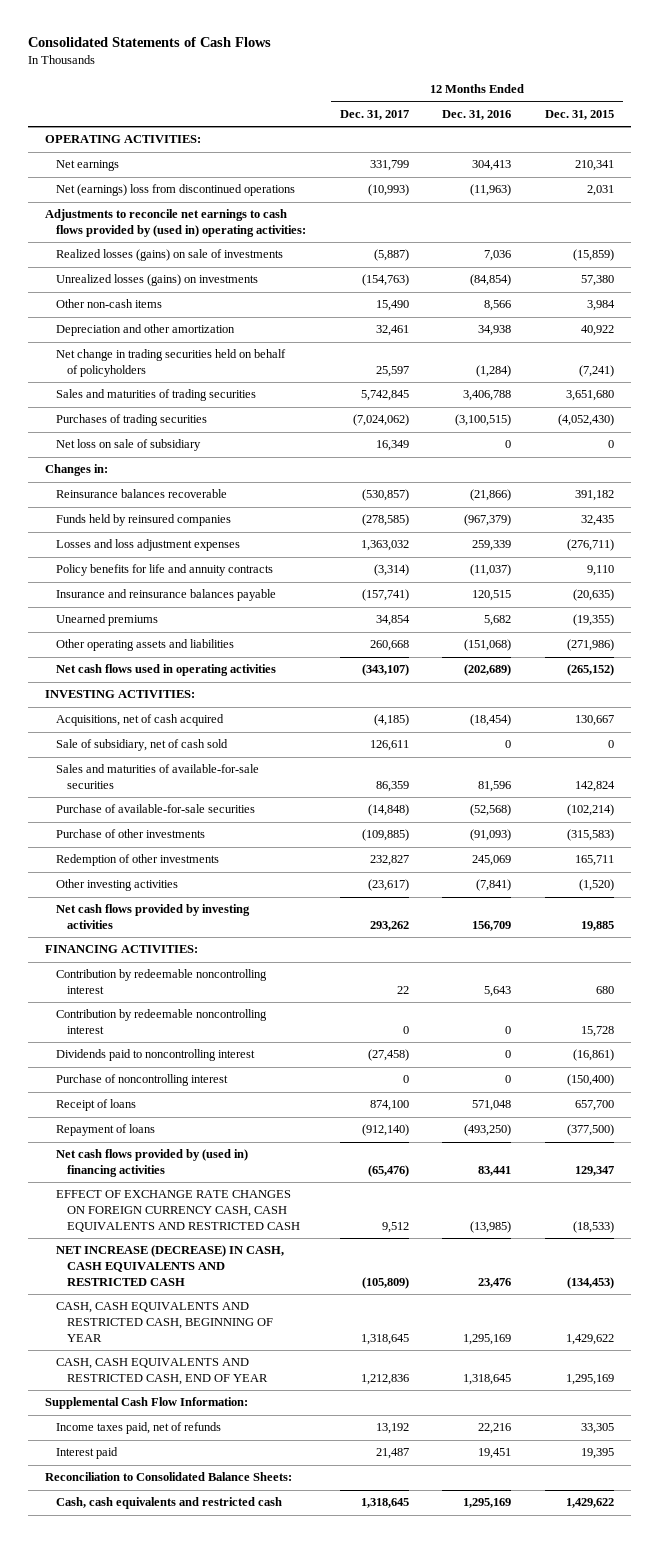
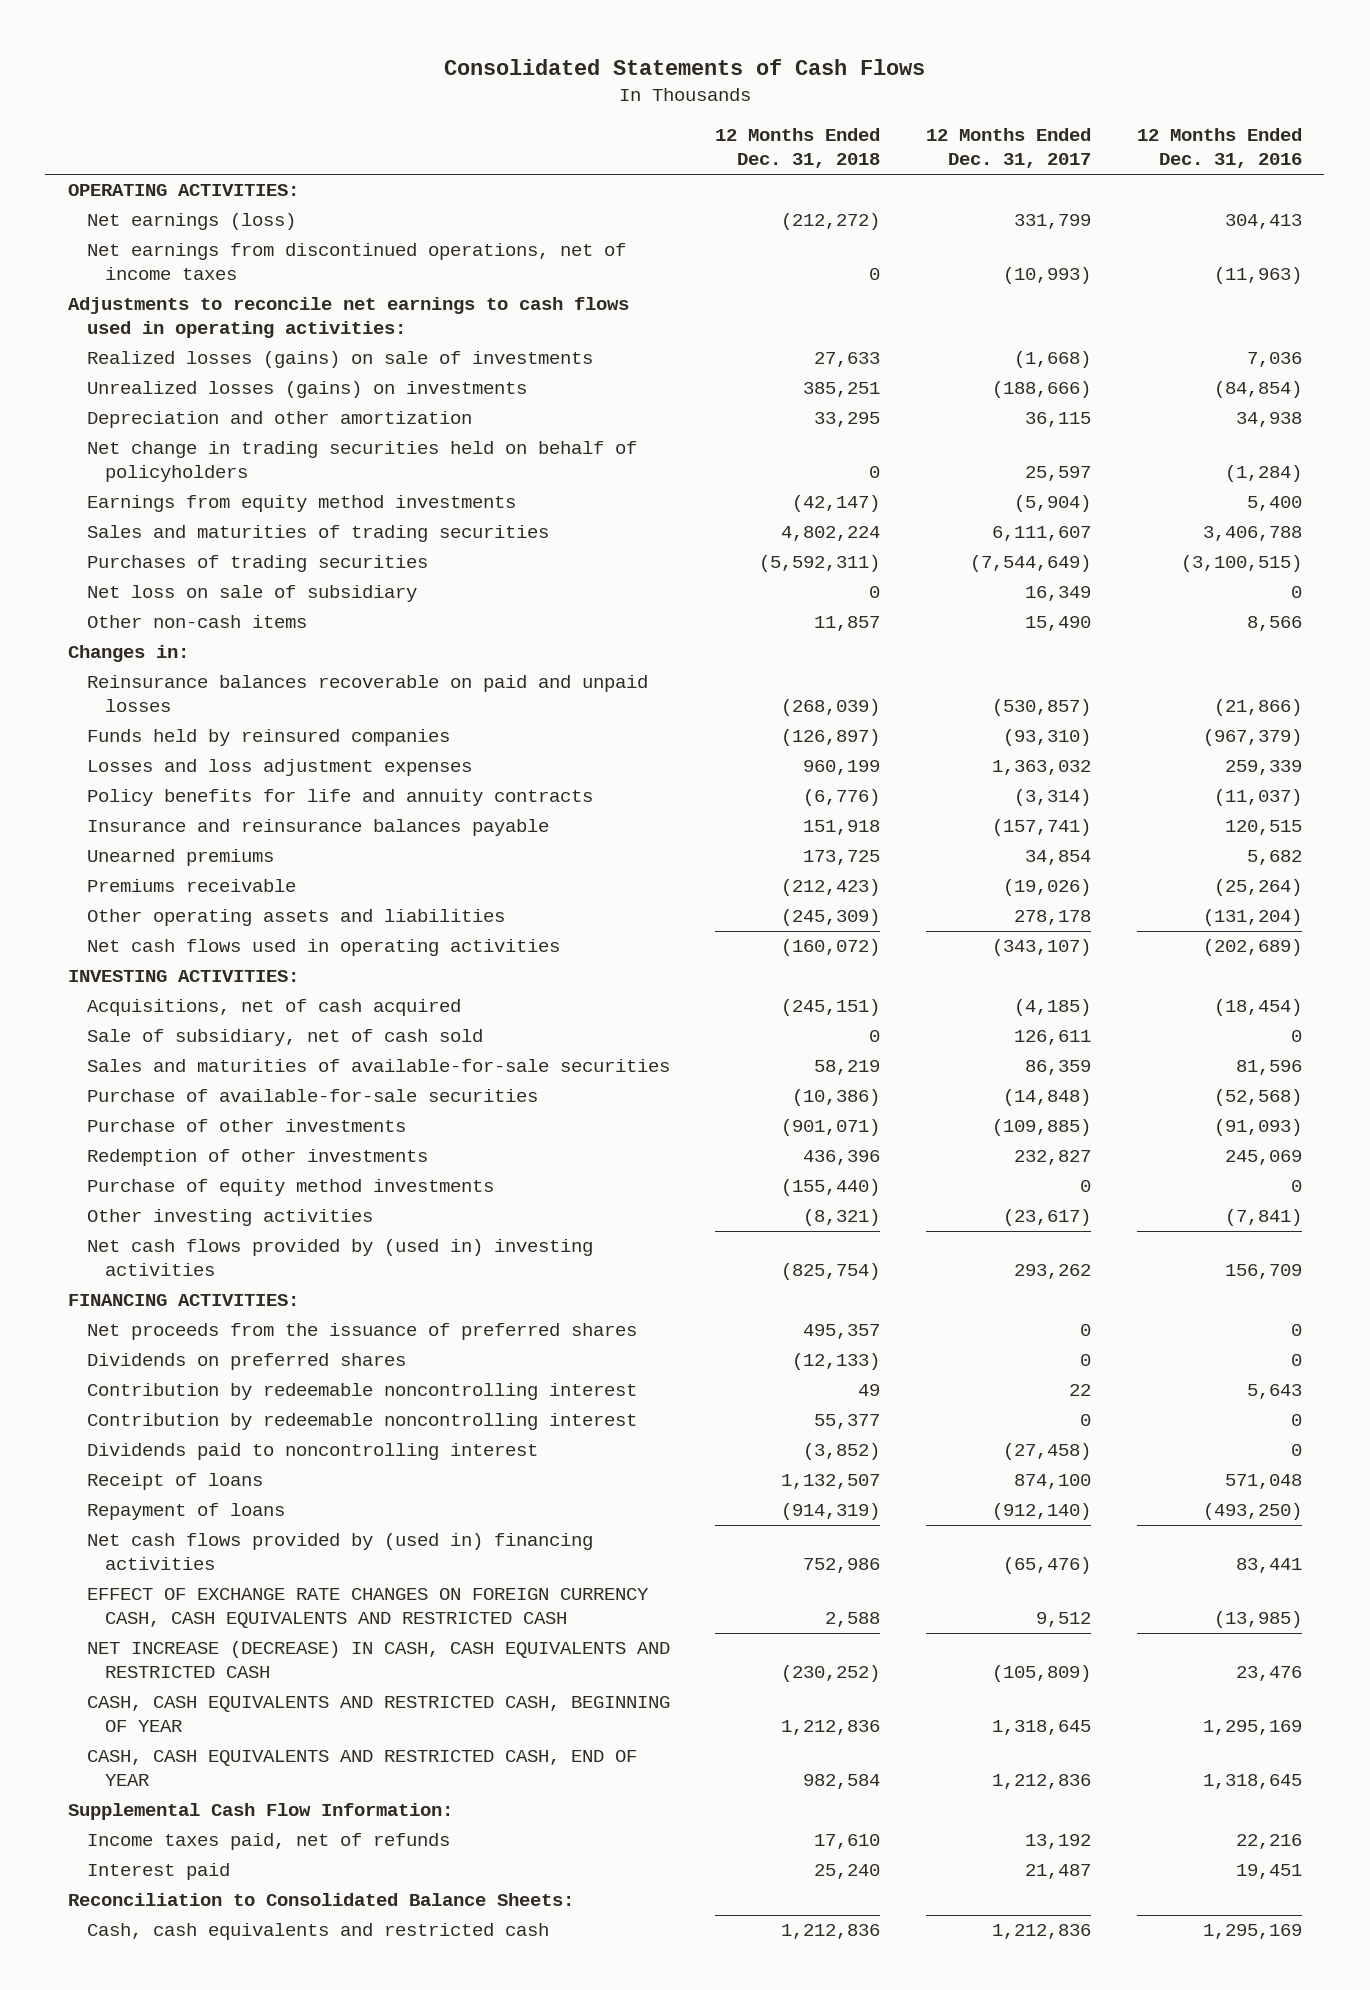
- | 12 Months Ended Dec. 31, 2017 | 12 Months Ended Dec. 31, 2016 | 12 Months Ended Dec. 31, 2015
+ | 12 Months Ended Dec. 31, 2018 | 12 Months Ended Dec. 31, 2017 | 12 Months Ended Dec. 31, 2016
- Net earnings | 331,799 | 304,413 | 210,341
- Net (earnings) loss from discontinued operations | (10,993) | (11,963) | 2,031
- Adjustments to reconcile net earnings to cash flows provided by (used in) operating activities:
- Realized losses (gains) on sale of investments | (5,887) | 7,036 | (15,859)
- Unrealized losses (gains) on investments | (154,763) | (84,854) | 57,380
- Depreciation and other amortization | 32,461 | 34,938 | 40,922
+ Net earnings (loss) | (212,272) | 331,799 | 304,413
+ Net earnings from discontinued operations, net of income taxes | 0 | (10,993) | (11,963)
+ Adjustments to reconcile net earnings to cash flows used in operating activities:
+ Realized losses (gains) on sale of investments | 27,633 | (1,668) | 7,036
+ Unrealized losses (gains) on investments | 385,251 | (188,666) | (84,854)
+ Depreciation and other amortization | 33,295 | 36,115 | 34,938
- Sales and maturities of trading securities | 5,742,845 | 3,406,788 | 3,651,680
- Purchases of trading securities | (7,024,062) | (3,100,515) | (4,052,430)
+ Earnings from equity method investments | (42,147) | (5,904) | 5,400
+ Sales and maturities of trading securities | 4,802,224 | 6,111,607 | 3,406,788
+ Purchases of trading securities | (5,592,311) | (7,544,649) | (3,100,515)
moved down: Other non-cash items | 11,857 | 15,490 | 8,566
- Reinsurance balances recoverable | (530,857) | (21,866) | 391,182
- Funds held by reinsured companies | (278,585) | (967,379) | 32,435
+ Reinsurance balances recoverable on paid and unpaid losses | (268,039) | (530,857) | (21,866)
+ Funds held by reinsured companies | (126,897) | (93,310) | (967,379)
- Other operating assets and liabilities | 260,668 | (151,068) | (271,986)
+ Premiums receivable | (212,423) | (19,026) | (25,264)
+ Other operating assets and liabilities | (245,309) | 278,178 | (131,204)
+ Purchase of equity method investments | (155,440) | 0 | 0
- Net cash flows provided by investing activities | 293,262 | 156,709 | 19,885
+ Net cash flows provided by (used in) investing activities | (825,754) | 293,262 | 156,709
+ Net proceeds from the issuance of preferred shares | 495,357 | 0 | 0
+ Dividends on preferred shares | (12,133) | 0 | 0
- Purchase of noncontrolling interest | 0 | 0 | (150,400)
- Cash, cash equivalents and restricted cash | 1,318,645 | 1,295,169 | 1,429,622
+ Cash, cash equivalents and restricted cash | 1,212,836 | 1,212,836 | 1,295,169

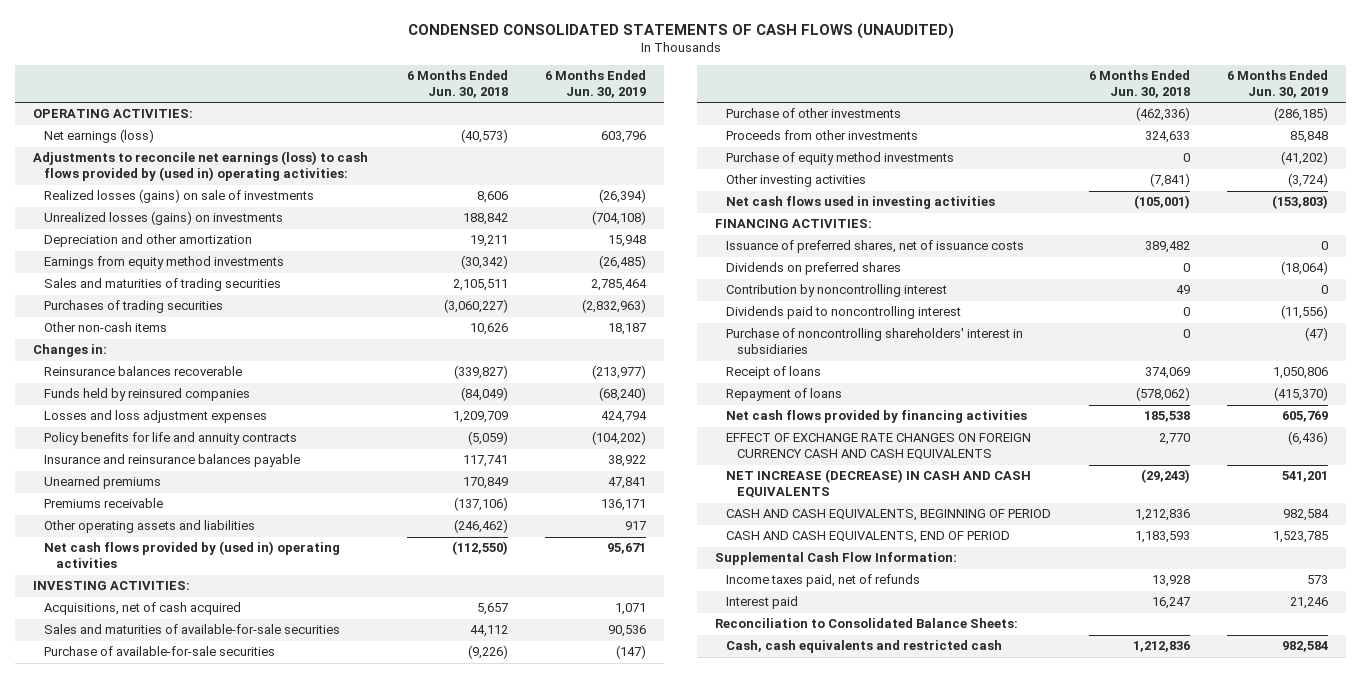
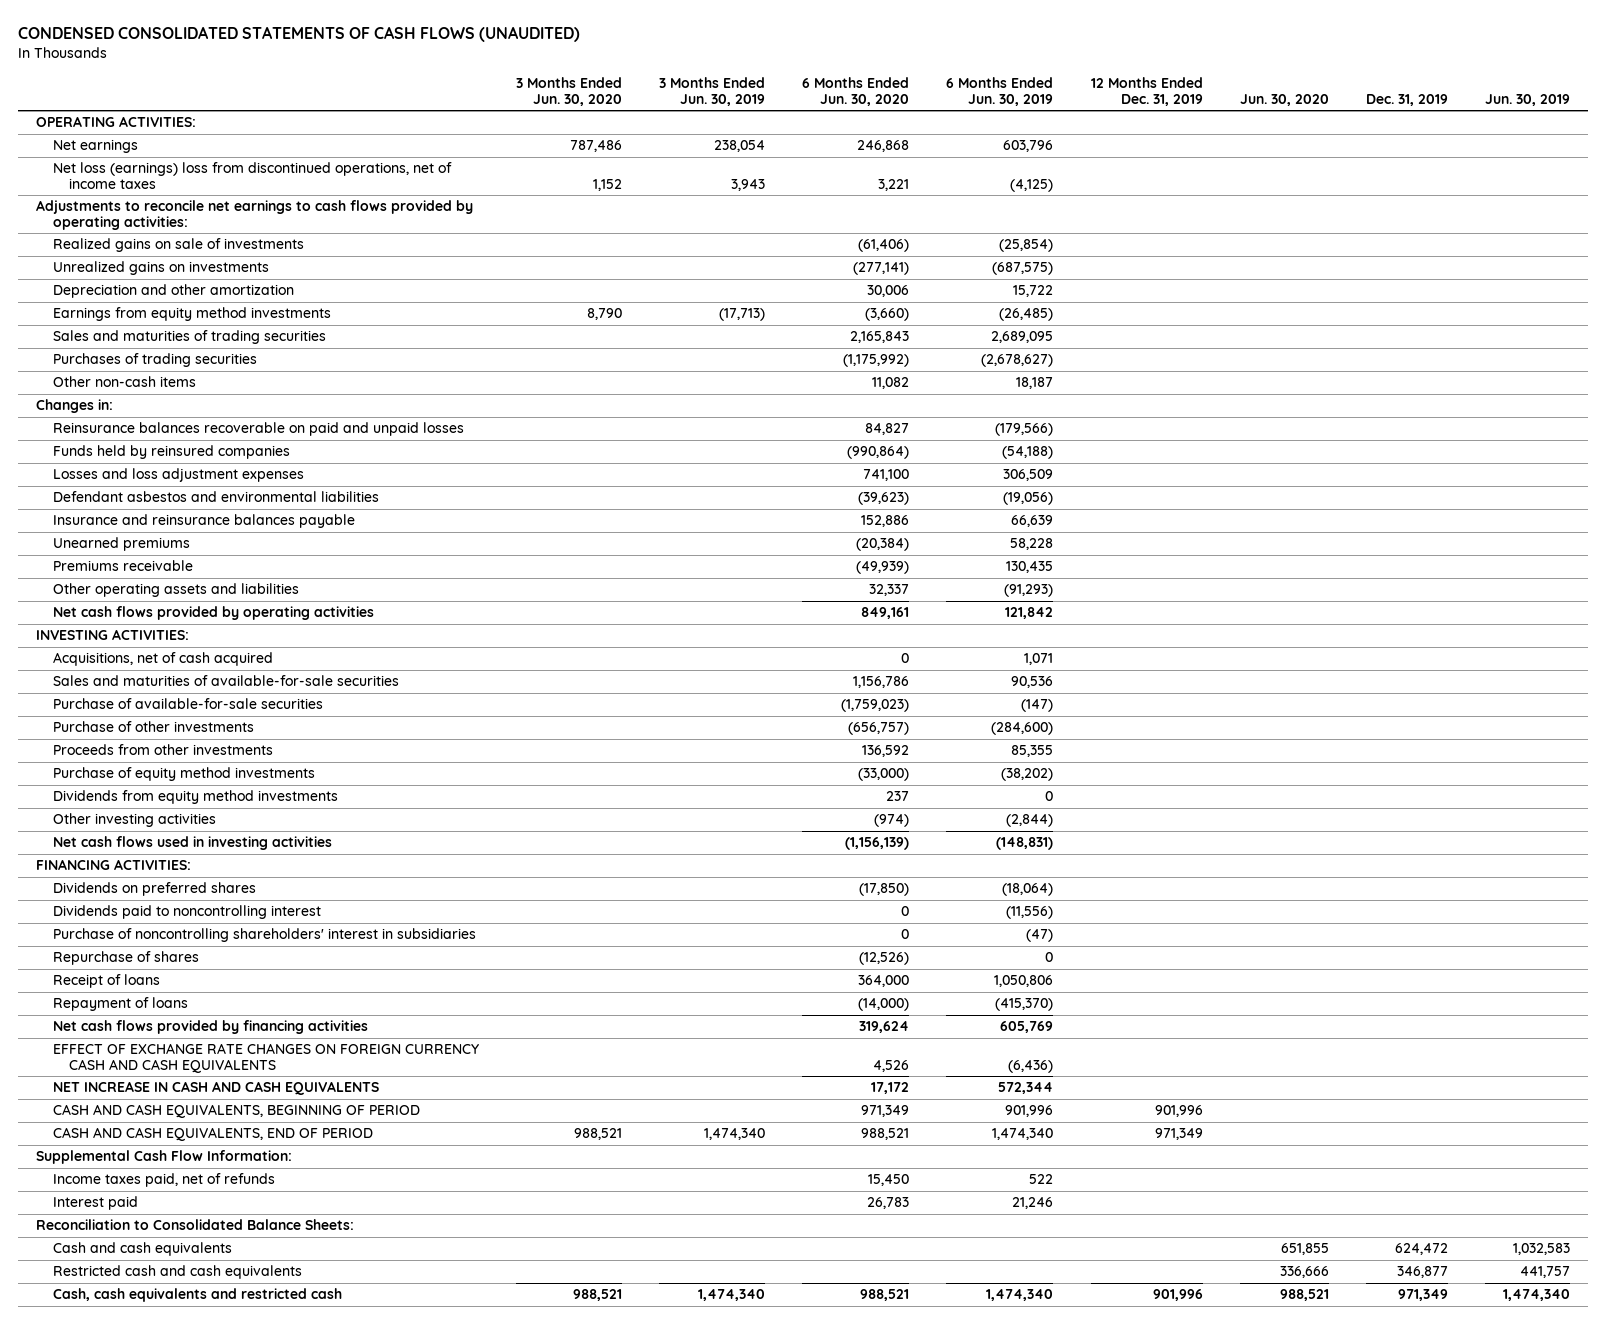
- | 6 Months Ended Jun. 30, 2018 | 6 Months Ended Jun. 30, 2019
+ | 3 Months Ended Jun. 30, 2020 | 3 Months Ended Jun. 30, 2019 | 6 Months Ended Jun. 30, 2020 | 6 Months Ended Jun. 30, 2019 | 12 Months Ended Dec. 31, 2019 | Jun. 30, 2020 | Dec. 31, 2019 | Jun. 30, 2019
- Net earnings (loss) | (40,573) | 603,796
- Adjustments to reconcile net earnings (loss) to cash flows provided by (used in) operating activities:
- Realized losses (gains) on sale of investments | 8,606 | (26,394)
- Unrealized losses (gains) on investments | 188,842 | (704,108)
- Depreciation and other amortization | 19,211 | 15,948
+ Net earnings | 787,486 | 238,054 | 246,868 | 603,796 | | | |
+ Net loss (earnings) loss from discontinued operations, net of income taxes | 1,152 | 3,943 | 3,221 | (4,125) | | | |
+ Adjustments to reconcile net earnings to cash flows provided by operating activities:
+ Realized gains on sale of investments | | | (61,406) | (25,854) | | | |
+ Unrealized gains on investments | | | (277,141) | (687,575) | | | |
+ Depreciation and other amortization | | | 30,006 | 15,722 | | | |
- Sales and maturities of trading securities | 2,105,511 | 2,785,464
- Purchases of trading securities | (3,060,227) | (2,832,963)
+ Sales and maturities of trading securities | | | 2,165,843 | 2,689,095 | | | |
+ Purchases of trading securities | | | (1,175,992) | (2,678,627) | | | |
- Reinsurance balances recoverable | (339,827) | (213,977)
- Funds held by reinsured companies | (84,049) | (68,240)
- Losses and loss adjustment expenses | 1,209,709 | 424,794
- Policy benefits for life and annuity contracts | (5,059) | (104,202)
- Insurance and reinsurance balances payable | 117,741 | 38,922
- Unearned premiums | 170,849 | 47,841
- Premiums receivable | (137,106) | 136,171
- Other operating assets and liabilities | (246,462) | 917
- Net cash flows provided by (used in) operating activities | (112,550) | 95,671
+ Reinsurance balances recoverable on paid and unpaid losses | | | 84,827 | (179,566) | | | |
+ Funds held by reinsured companies | | | (990,864) | (54,188) | | | |
+ Losses and loss adjustment expenses | | | 741,100 | 306,509 | | | |
+ Defendant asbestos and environmental liabilities | | | (39,623) | (19,056) | | | |
+ Insurance and reinsurance balances payable | | | 152,886 | 66,639 | | | |
+ Unearned premiums | | | (20,384) | 58,228 | | | |
+ Premiums receivable | | | (49,939) | 130,435 | | | |
+ Other operating assets and liabilities | | | 32,337 | (91,293) | | | |
+ Net cash flows provided by operating activities | | | 849,161 | 121,842 | | | |
- Purchase of other investments | (462,336) | (286,185)
- Proceeds from other investments | 324,633 | 85,848
- Purchase of equity method investments | 0 | (41,202)
- Other investing activities | (7,841) | (3,724)
- Net cash flows used in investing activities | (105,001) | (153,803)
+ Purchase of other investments | | | (656,757) | (284,600) | | | |
+ Proceeds from other investments | | | 136,592 | 85,355 | | | |
+ Purchase of equity method investments | | | (33,000) | (38,202) | | | |
+ Dividends from equity method investments | | | 237 | 0 | | | |
+ Other investing activities | | | (974) | (2,844) | | | |
+ Net cash flows used in investing activities | | | (1,156,139) | (148,831) | | | |
- Issuance of preferred shares, net of issuance costs | 389,482 | 0
- Contribution by noncontrolling interest | 49 | 0
+ Repurchase of shares | | | (12,526) | 0 | | | |
- NET INCREASE (DECREASE) IN CASH AND CASH EQUIVALENTS | (29,243) | 541,201
- CASH AND CASH EQUIVALENTS, BEGINNING OF PERIOD | 1,212,836 | 982,584
- CASH AND CASH EQUIVALENTS, END OF PERIOD | 1,183,593 | 1,523,785
+ NET INCREASE IN CASH AND CASH EQUIVALENTS | | | 17,172 | 572,344 | | | |
+ CASH AND CASH EQUIVALENTS, BEGINNING OF PERIOD | | | 971,349 | 901,996 | 901,996 | | |
+ CASH AND CASH EQUIVALENTS, END OF PERIOD | 988,521 | 1,474,340 | 988,521 | 1,474,340 | 971,349 | | |
- Income taxes paid, net of refunds | 13,928 | 573
+ Income taxes paid, net of refunds | | | 15,450 | 522 | | | |
- Cash, cash equivalents and restricted cash | 1,212,836 | 982,584
+ Cash and cash equivalents | | | | | | 651,855 | 624,472 | 1,032,583
+ Restricted cash and cash equivalents | | | | | | 336,666 | 346,877 | 441,757
+ Cash, cash equivalents and restricted cash | 988,521 | 1,474,340 | 988,521 | 1,474,340 | 901,996 | 988,521 | 971,349 | 1,474,340

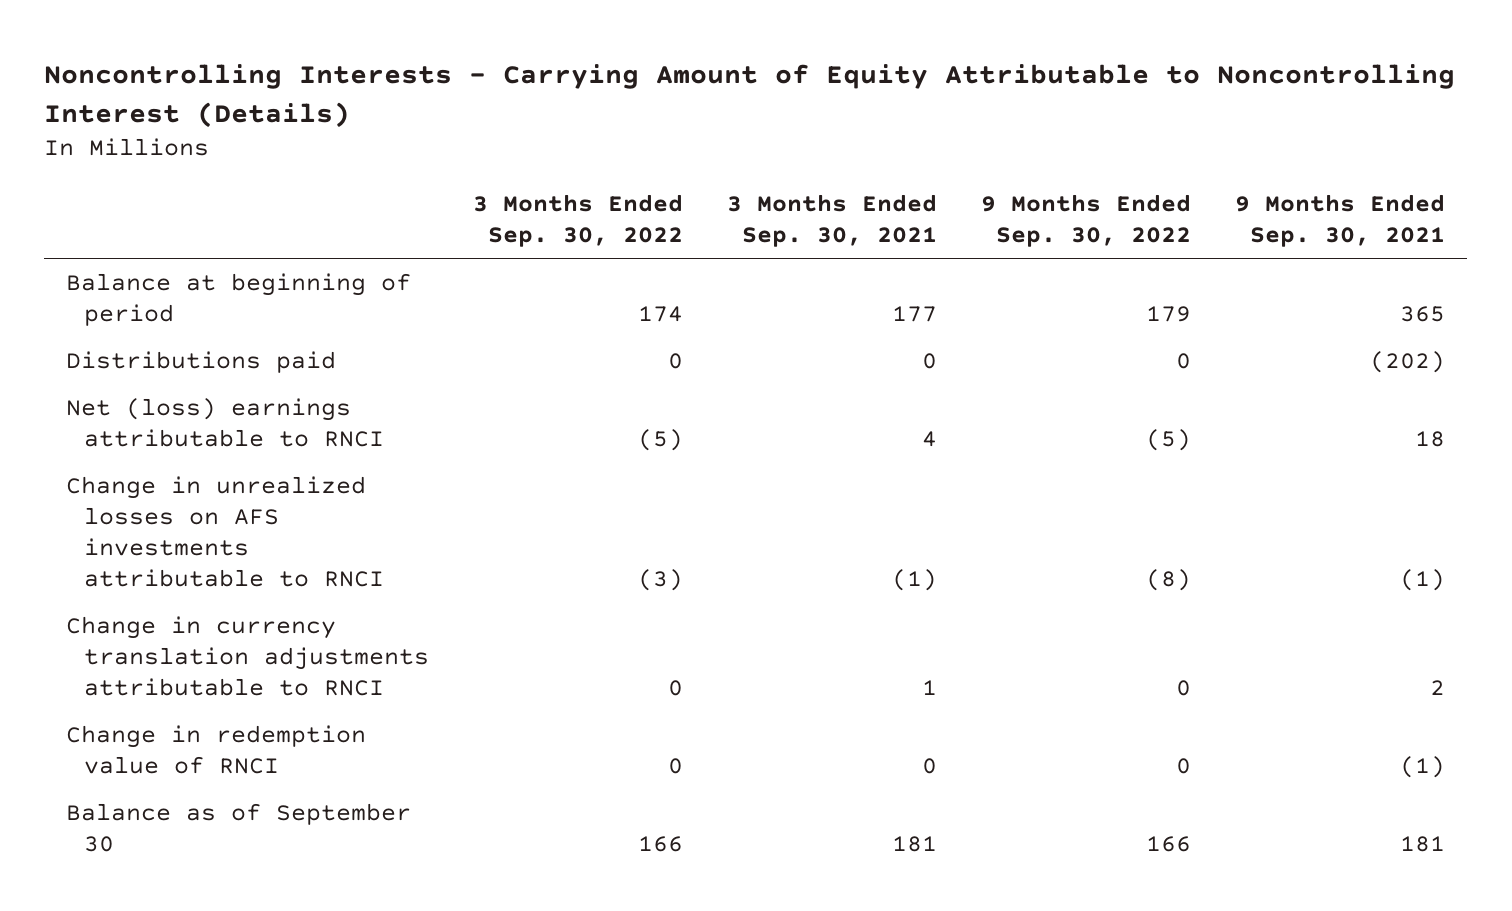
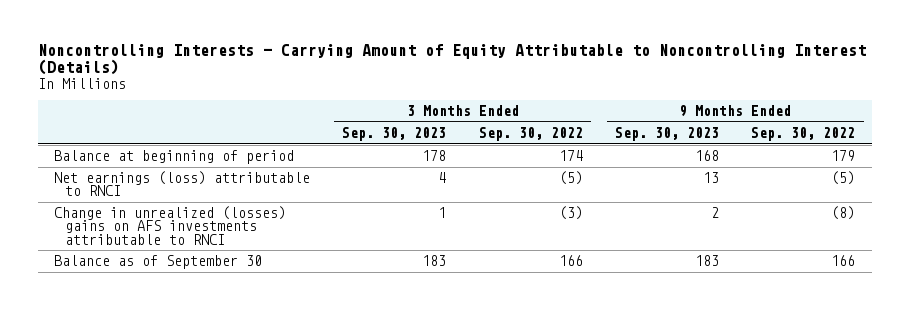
- | 3 Months Ended Sep. 30, 2022 | 3 Months Ended Sep. 30, 2021 | 9 Months Ended Sep. 30, 2022 | 9 Months Ended Sep. 30, 2021
+ | 3 Months Ended Sep. 30, 2023 | 3 Months Ended Sep. 30, 2022 | 9 Months Ended Sep. 30, 2023 | 9 Months Ended Sep. 30, 2022
- Distributions paid | 0 | 0 | 0 | (202)
- Net (loss) earnings attributable to RNCI | (5) | 4 | (5) | 18
- Change in unrealized losses on AFS investments attributable to RNCI | (3) | (1) | (8) | (1)
- Change in currency translation adjustments attributable to RNCI | 0 | 1 | 0 | 2
- Change in redemption value of RNCI | 0 | 0 | 0 | (1)
+ Net earnings (loss) attributable to RNCI | 4 | (5) | 13 | (5)
+ Change in unrealized (losses) gains on AFS investments attributable to RNCI | 1 | (3) | 2 | (8)

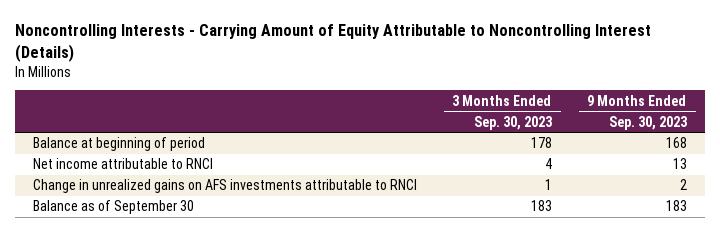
- | 3 Months Ended Sep. 30, 2023 | 3 Months Ended Sep. 30, 2022 | 9 Months Ended Sep. 30, 2023 | 9 Months Ended Sep. 30, 2022
+ | 3 Months Ended Sep. 30, 2023 | 9 Months Ended Sep. 30, 2023
- Net earnings (loss) attributable to RNCI | 4 | (5) | 13 | (5)
- Change in unrealized (losses) gains on AFS investments attributable to RNCI | 1 | (3) | 2 | (8)
+ Net income attributable to RNCI | 4 | 13
+ Change in unrealized gains on AFS investments attributable to RNCI | 1 | 2

